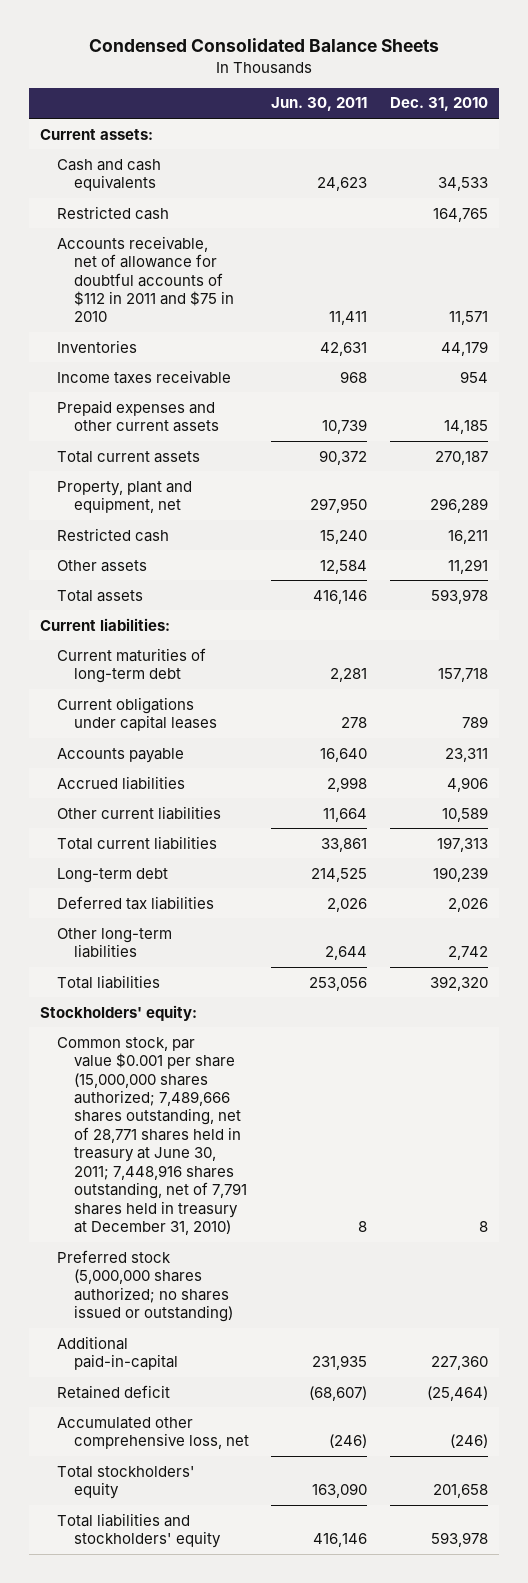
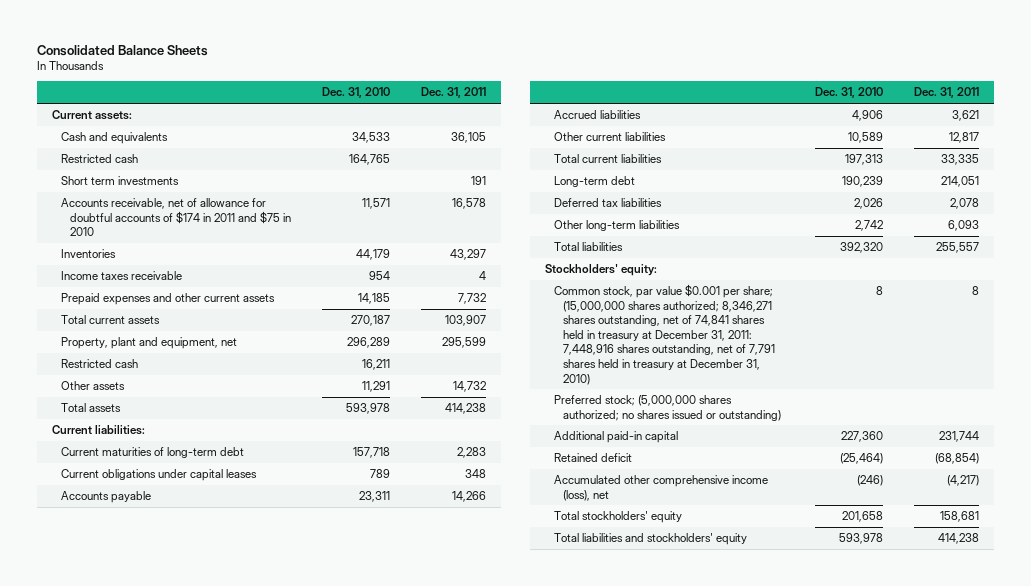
- Condensed Consolidated Balance Sheets
+ Consolidated Balance Sheets
- | Jun. 30, 2011 | Dec. 31, 2010
+ | Dec. 31, 2010 | Dec. 31, 2011
- Cash and cash equivalents | 24,623 | 34,533
+ Cash and equivalents | 34,533 | 36,105
- Accounts receivable, net of allowance for doubtful accounts of $112 in 2011 and $75 in 2010 | 11,411 | 11,571
+ Short term investments | | 191
+ Accounts receivable, net of allowance for doubtful accounts of $174 in 2011 and $75 in 2010 | 11,571 | 16,578
- Common stock, par value $0.001 per share (15,000,000 shares authorized; 7,489,666 shares outstanding, net of 28,771 shares held in treasury at June 30, 2011; 7,448,916 shares outstanding, net of 7,791 shares held in treasury at December 31, 2010) | 8 | 8
- Preferred stock (5,000,000 shares authorized; no shares issued or outstanding)
- Additional paid-in-capital | 231,935 | 227,360
+ Common stock, par value $0.001 per share; (15,000,000 shares authorized; 8,346,271 shares outstanding, net of 74,841 shares held in treasury at December 31, 2011: 7,448,916 shares outstanding, net of 7,791 shares held in treasury at December 31, 2010) | 8 | 8
+ Preferred stock; (5,000,000 shares authorized; no shares issued or outstanding)
+ Additional paid-in capital | 227,360 | 231,744
- Accumulated other comprehensive loss, net | (246) | (246)
+ Accumulated other comprehensive income (loss), net | (246) | (4,217)

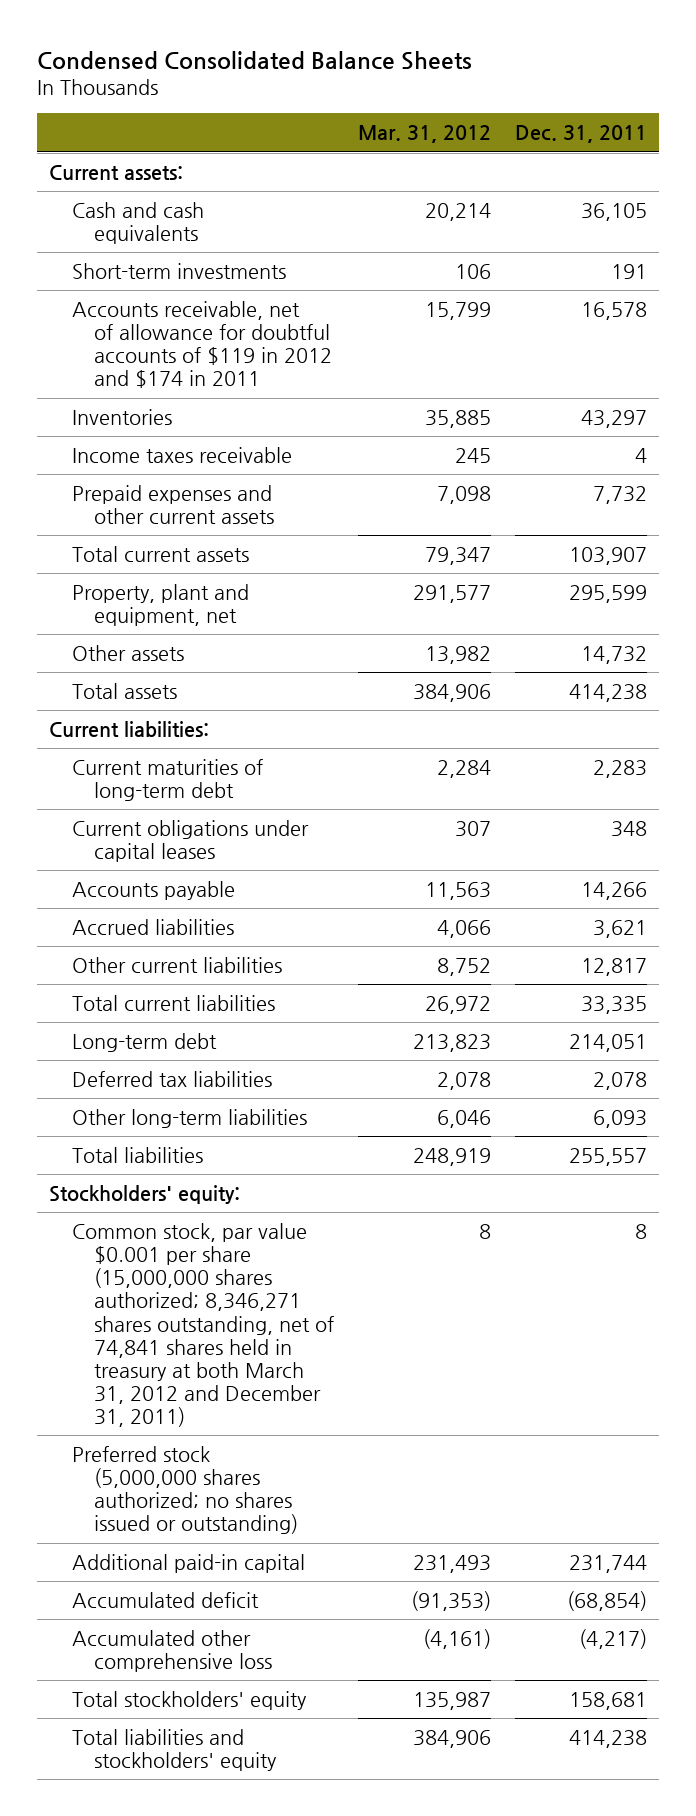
- Consolidated Balance Sheets
+ Condensed Consolidated Balance Sheets
- | Dec. 31, 2010 | Dec. 31, 2011
+ | Mar. 31, 2012 | Dec. 31, 2011
- Cash and equivalents | 34,533 | 36,105
- Restricted cash | 164,765 |
- Short term investments | | 191
- Accounts receivable, net of allowance for doubtful accounts of $174 in 2011 and $75 in 2010 | 11,571 | 16,578
+ Cash and cash equivalents | 20,214 | 36,105
+ Short-term investments | 106 | 191
+ Accounts receivable, net of allowance for doubtful accounts of $119 in 2012 and $174 in 2011 | 15,799 | 16,578
- Restricted cash | 16,211 |
- Common stock, par value $0.001 per share; (15,000,000 shares authorized; 8,346,271 shares outstanding, net of 74,841 shares held in treasury at December 31, 2011: 7,448,916 shares outstanding, net of 7,791 shares held in treasury at December 31, 2010) | 8 | 8
- Preferred stock; (5,000,000 shares authorized; no shares issued or outstanding)
+ Common stock, par value $0.001 per share (15,000,000 shares authorized; 8,346,271 shares outstanding, net of 74,841 shares held in treasury at both March 31, 2012 and December 31, 2011) | 8 | 8
+ Preferred stock (5,000,000 shares authorized; no shares issued or outstanding)
- Retained deficit | (25,464) | (68,854)
- Accumulated other comprehensive income (loss), net | (246) | (4,217)
+ Accumulated deficit | (91,353) | (68,854)
+ Accumulated other comprehensive loss | (4,161) | (4,217)

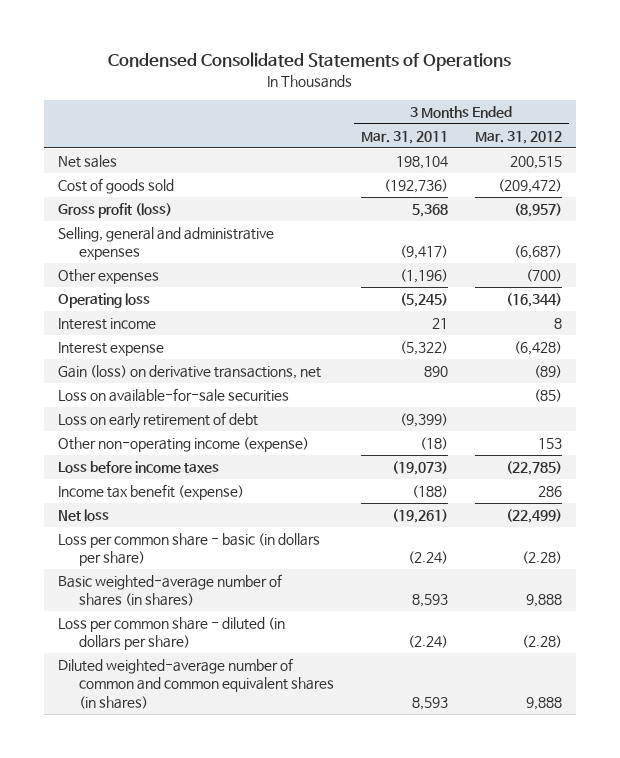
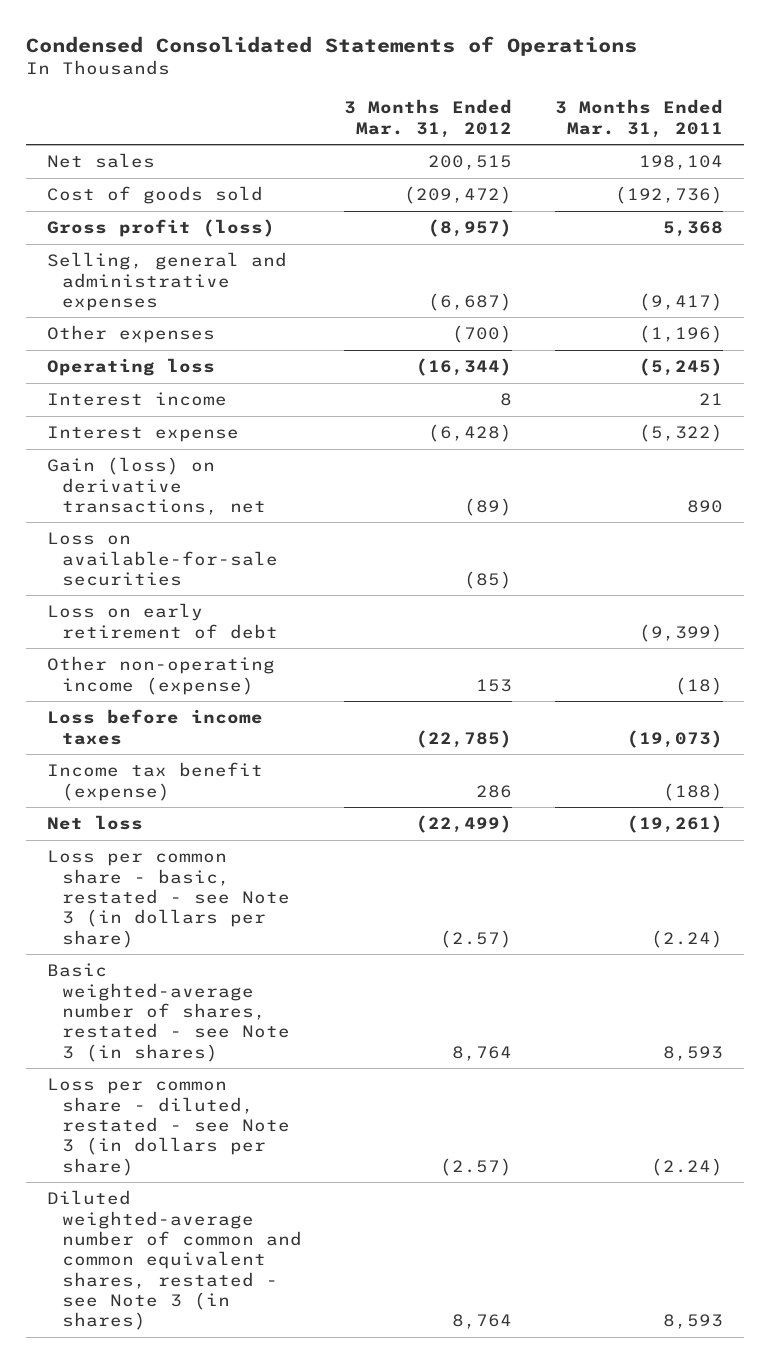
- | 3 Months Ended Mar. 31, 2011 | 3 Months Ended Mar. 31, 2012
+ | 3 Months Ended Mar. 31, 2012 | 3 Months Ended Mar. 31, 2011
- Loss per common share - basic (in dollars per share) | (2.24) | (2.28)
- Basic weighted-average number of shares (in shares) | 8,593 | 9,888
- Loss per common share - diluted (in dollars per share) | (2.24) | (2.28)
- Diluted weighted-average number of common and common equivalent shares (in shares) | 8,593 | 9,888
+ Loss per common share - basic, restated - see Note 3 (in dollars per share) | (2.57) | (2.24)
+ Basic weighted-average number of shares, restated - see Note 3 (in shares) | 8,764 | 8,593
+ Loss per common share - diluted, restated - see Note 3 (in dollars per share) | (2.57) | (2.24)
+ Diluted weighted-average number of common and common equivalent shares, restated - see Note 3 (in shares) | 8,764 | 8,593

